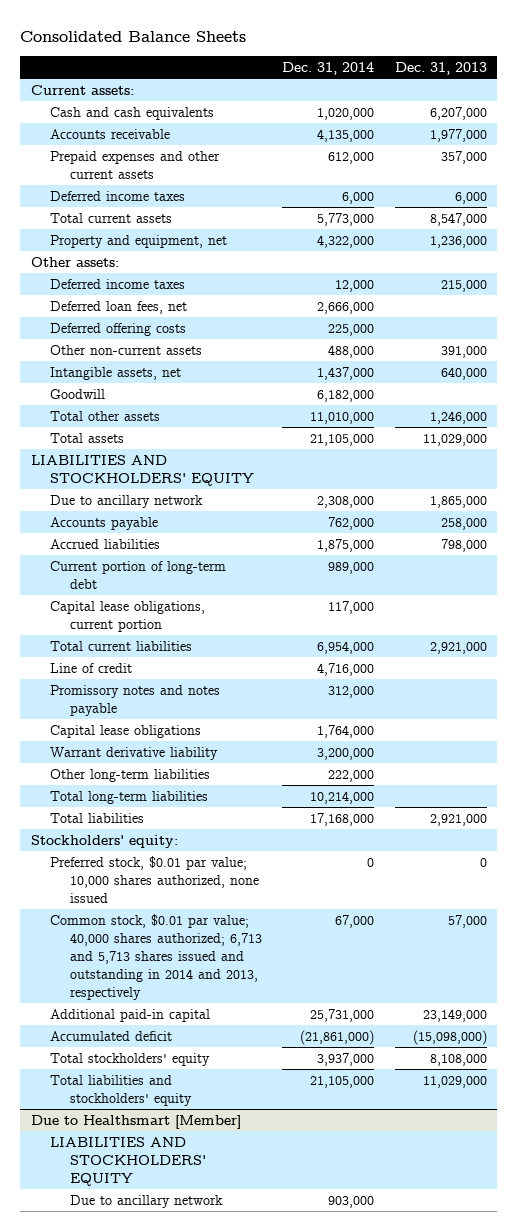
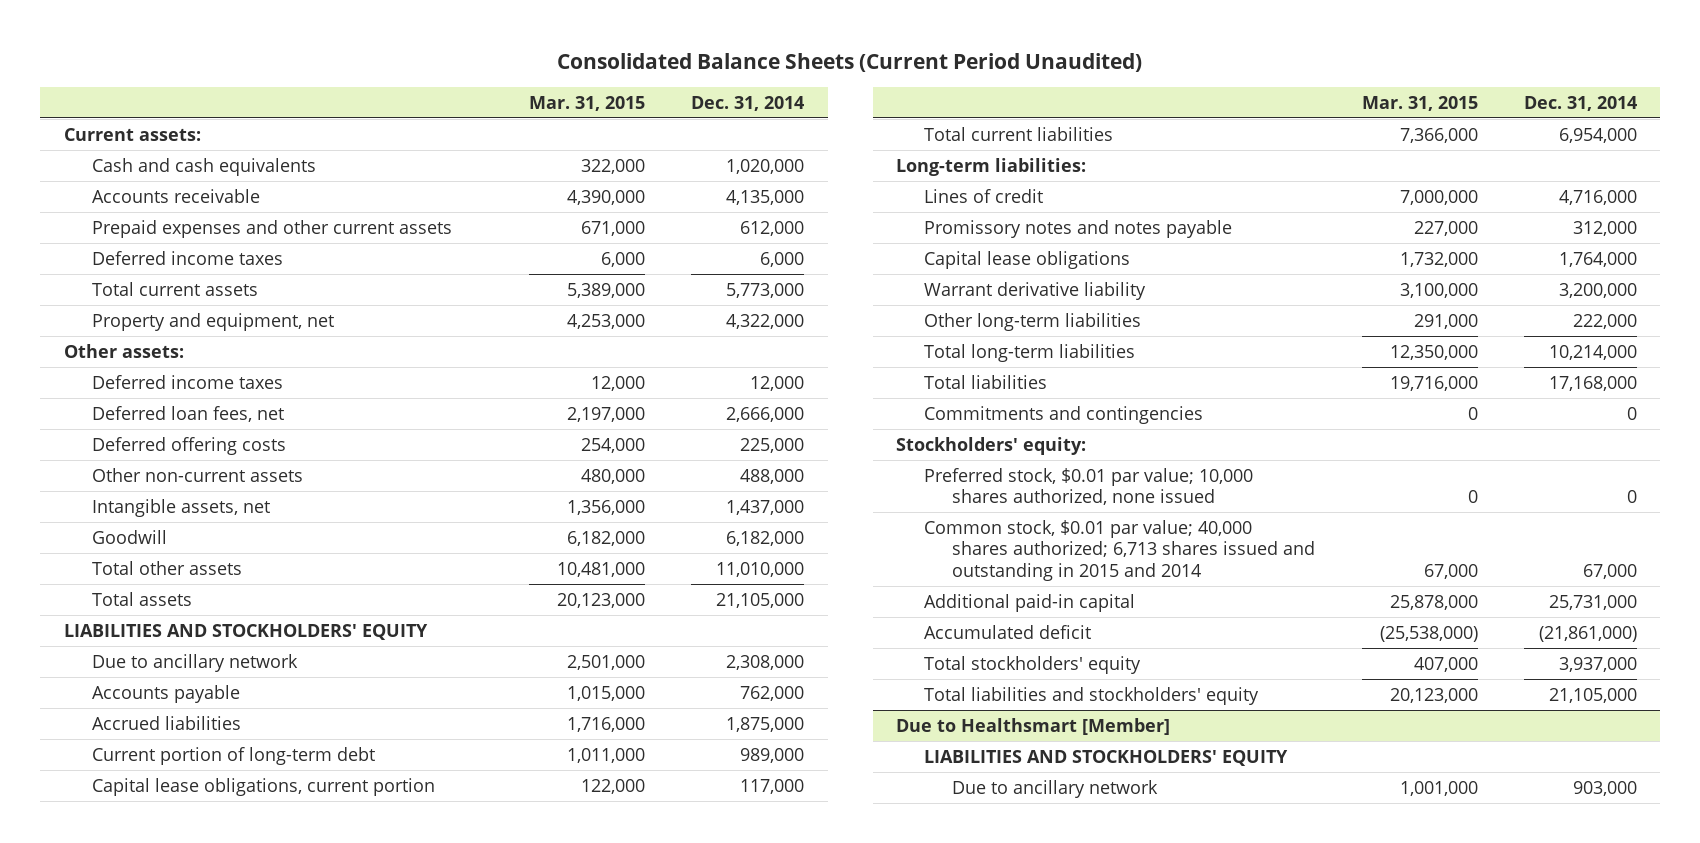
- Consolidated Balance Sheets
+ Consolidated Balance Sheets (Current Period Unaudited)
- | Dec. 31, 2014 | Dec. 31, 2013
+ | Mar. 31, 2015 | Dec. 31, 2014
- Line of credit | 4,716,000 |
+ Long-term liabilities:
+ Lines of credit | 7,000,000 | 4,716,000
+ Commitments and contingencies | 0 | 0
- Common stock, $0.01 par value; 40,000 shares authorized; 6,713 and 5,713 shares issued and outstanding in 2014 and 2013, respectively | 67,000 | 57,000
+ Common stock, $0.01 par value; 40,000 shares authorized; 6,713 shares issued and outstanding in 2015 and 2014 | 67,000 | 67,000

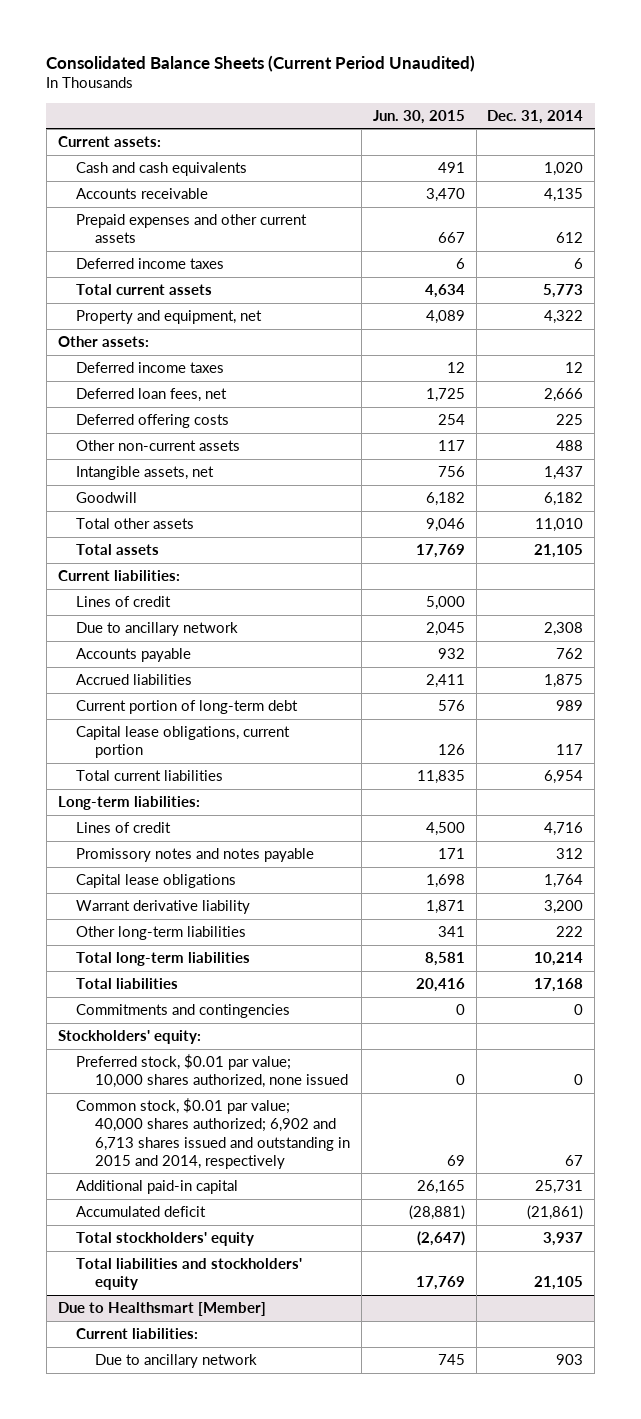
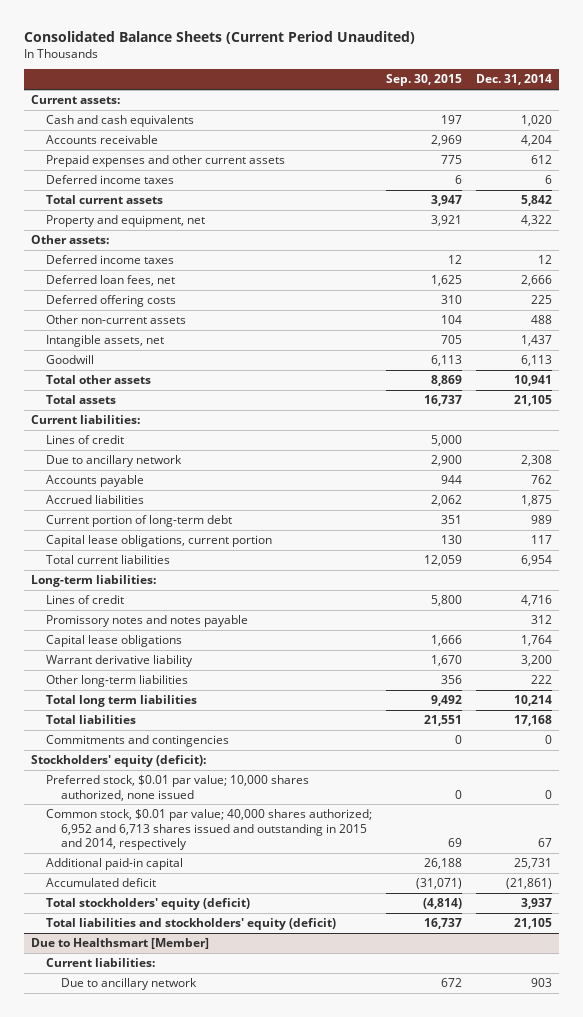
- | Jun. 30, 2015 | Dec. 31, 2014
+ | Sep. 30, 2015 | Dec. 31, 2014
- Accounts receivable | 3,470 | 4,135
+ Accounts receivable | 2,969 | 4,204
- Total current assets | 4,634 | 5,773
+ Total current assets | 3,947 | 5,842
- Goodwill | 6,182 | 6,182
- Total other assets | 9,046 | 11,010
+ Goodwill | 6,113 | 6,113
+ Total other assets | 8,869 | 10,941
- Total long-term liabilities | 8,581 | 10,214
+ Total long term liabilities | 9,492 | 10,214
- Stockholders' equity:
+ Stockholders' equity (deficit):
- Common stock, $0.01 par value; 40,000 shares authorized; 6,902 and 6,713 shares issued and outstanding in 2015 and 2014, respectively | 69 | 67
+ Common stock, $0.01 par value; 40,000 shares authorized; 6,952 and 6,713 shares issued and outstanding in 2015 and 2014, respectively | 69 | 67
- Total stockholders' equity | (2,647) | 3,937
- Total liabilities and stockholders' equity | 17,769 | 21,105
+ Total stockholders' equity (deficit) | (4,814) | 3,937
+ Total liabilities and stockholders' equity (deficit) | 16,737 | 21,105

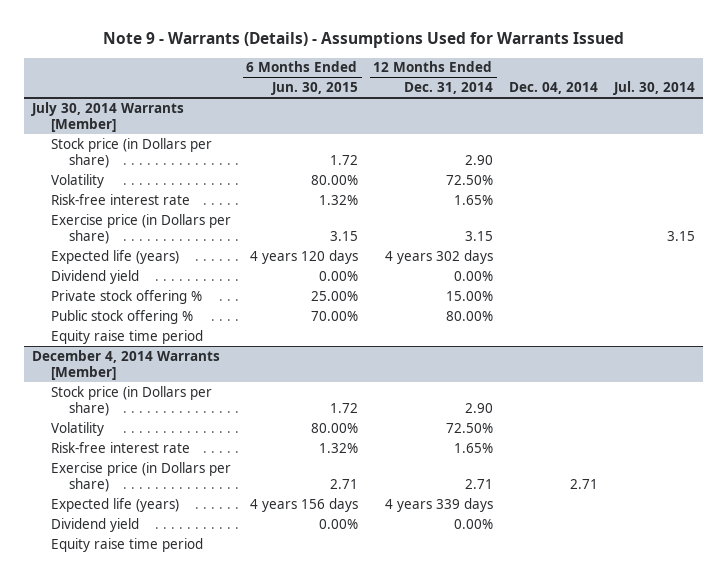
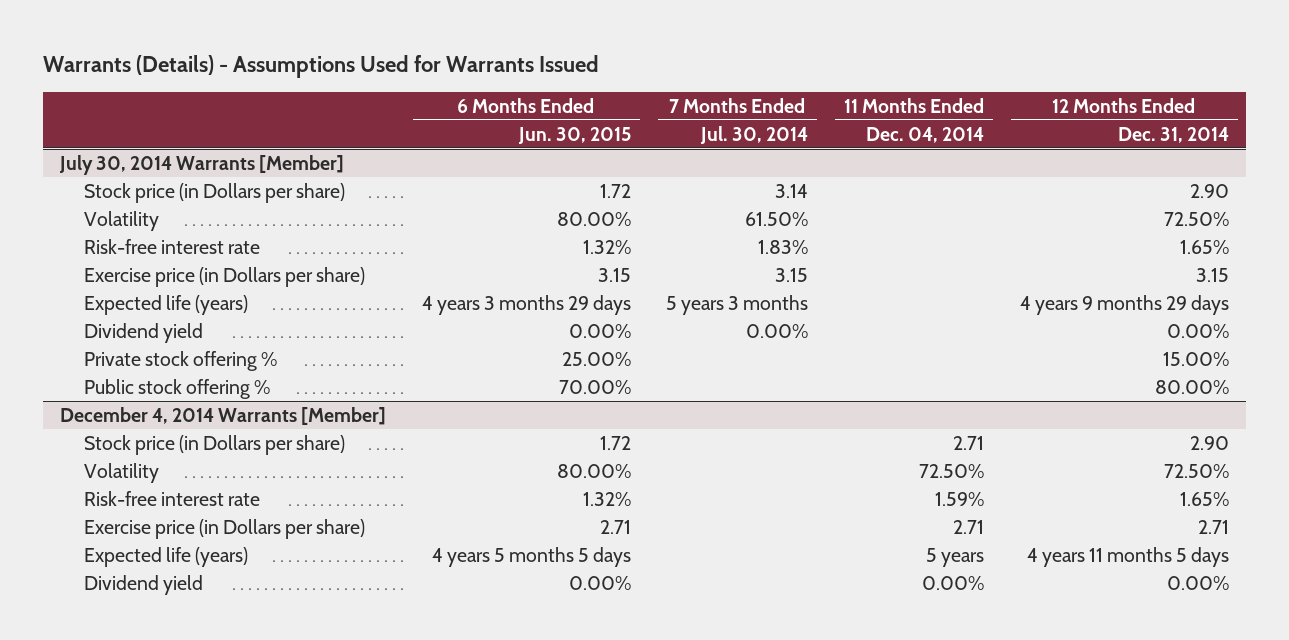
- Note 9 - Warrants (Details) - Assumptions Used for Warrants Issued
+ Warrants (Details) - Assumptions Used for Warrants Issued
- | 6 Months Ended Jun. 30, 2015 | 12 Months Ended Dec. 31, 2014 | Dec. 04, 2014 | Jul. 30, 2014
+ | 6 Months Ended Jun. 30, 2015 | 7 Months Ended Jul. 30, 2014 | 11 Months Ended Dec. 04, 2014 | 12 Months Ended Dec. 31, 2014
@ July 30, 2014 Warrants [Member]
- Expected life (years) | 4 years 120 days | 4 years 302 days | |
+ Expected life (years) | 4 years 3 months 29 days | 5 years 3 months | | 4 years 9 months 29 days
- Equity raise time period
@ December 4, 2014 Warrants [Member]
- Expected life (years) | 4 years 156 days | 4 years 339 days | |
+ Expected life (years) | 4 years 5 months 5 days | | 5 years | 4 years 11 months 5 days
- Equity raise time period

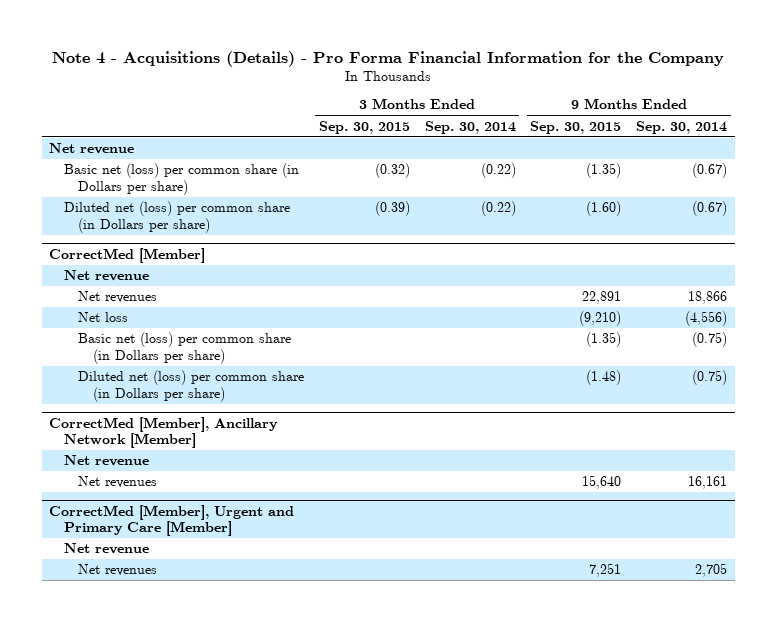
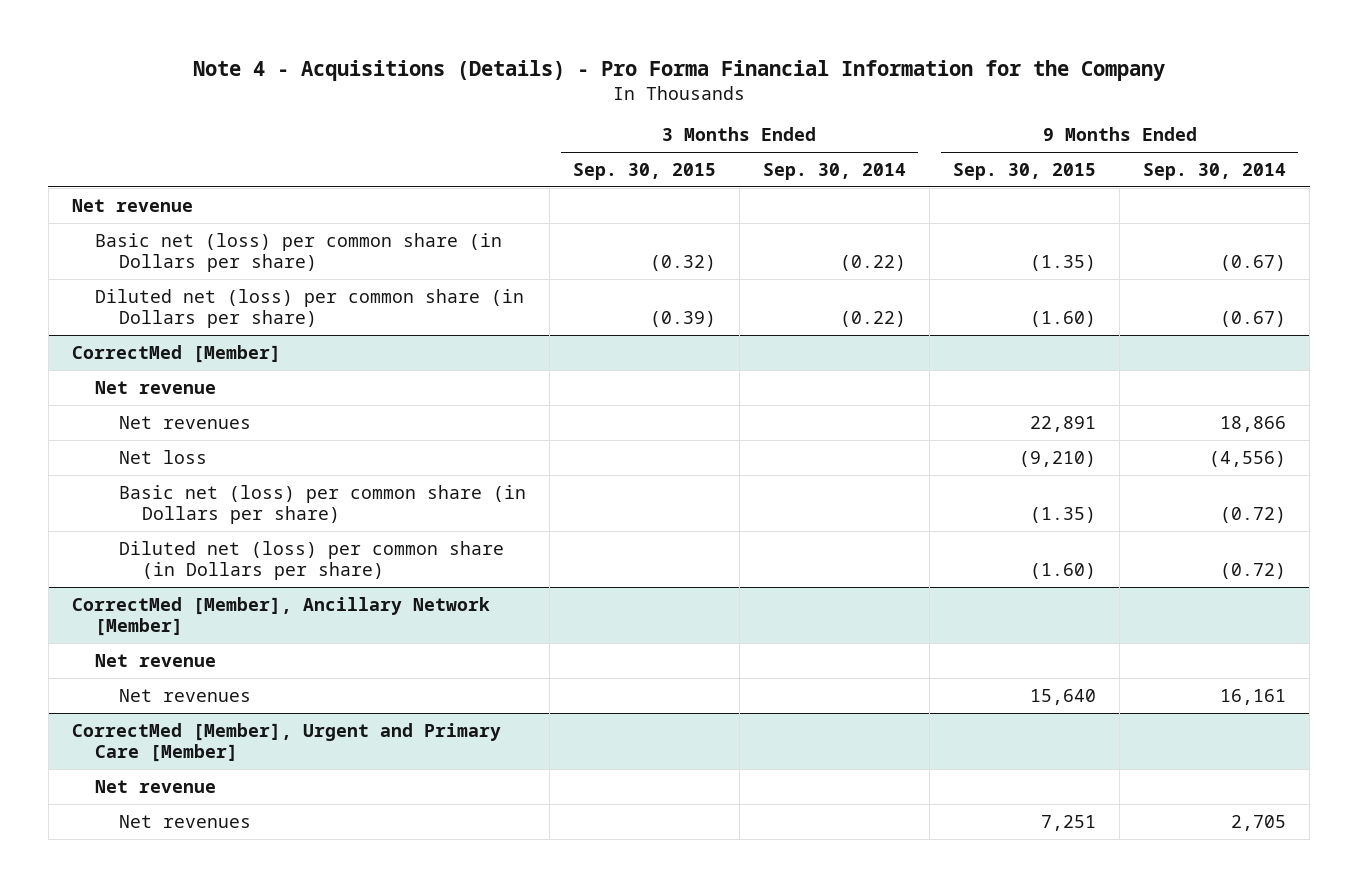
@ CorrectMed [Member]
- Basic net (loss) per common share (in Dollars per share) | | | (1.35) | (0.75)
- Diluted net (loss) per common share (in Dollars per share) | | | (1.48) | (0.75)
+ Basic net (loss) per common share (in Dollars per share) | | | (1.35) | (0.72)
+ Diluted net (loss) per common share (in Dollars per share) | | | (1.60) | (0.72)

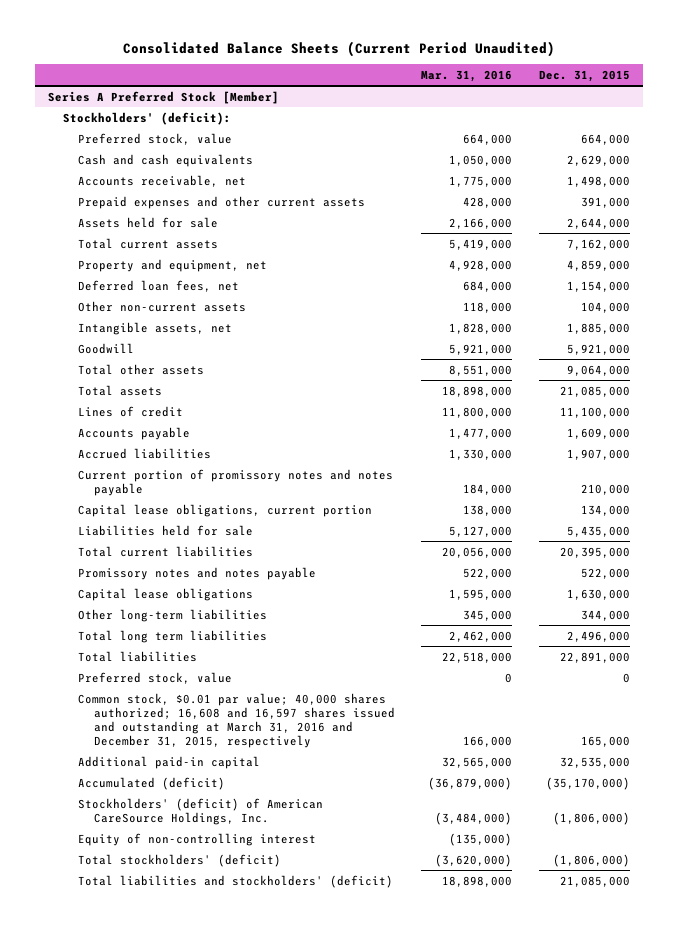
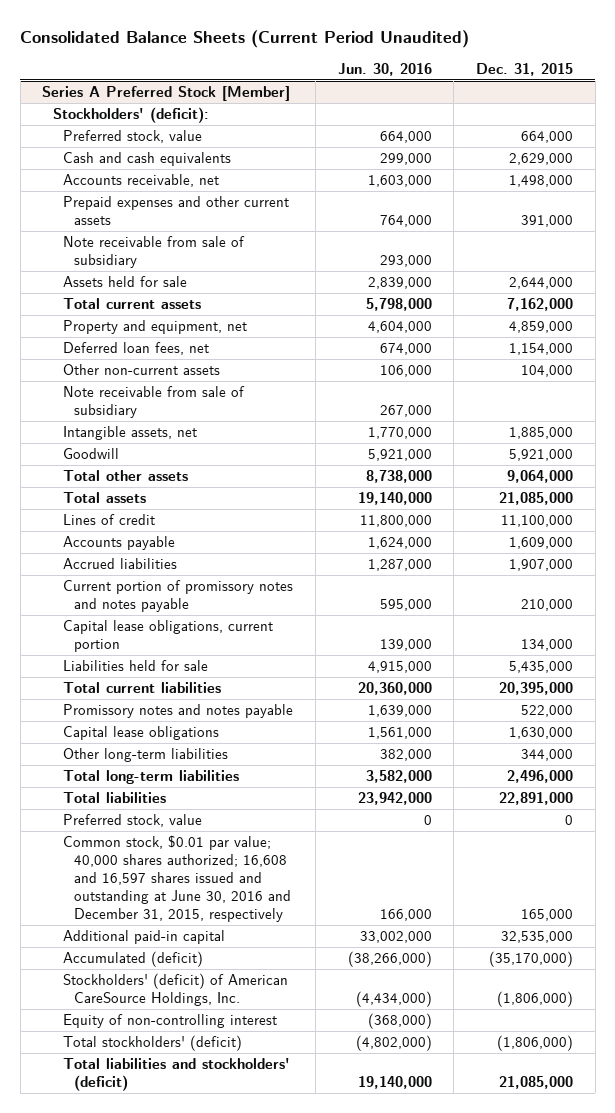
- | Mar. 31, 2016 | Dec. 31, 2015
+ | Jun. 30, 2016 | Dec. 31, 2015
@ Series A Preferred Stock [Member]
+ Note receivable from sale of subsidiary | 293,000 |
+ Note receivable from sale of subsidiary | 267,000 |
- Total long term liabilities | 2,462,000 | 2,496,000
+ Total long-term liabilities | 3,582,000 | 2,496,000
- Common stock, $0.01 par value; 40,000 shares authorized; 16,608 and 16,597 shares issued and outstanding at March 31, 2016 and December 31, 2015, respectively | 166,000 | 165,000
+ Common stock, $0.01 par value; 40,000 shares authorized; 16,608 and 16,597 shares issued and outstanding at June 30, 2016 and December 31, 2015, respectively | 166,000 | 165,000

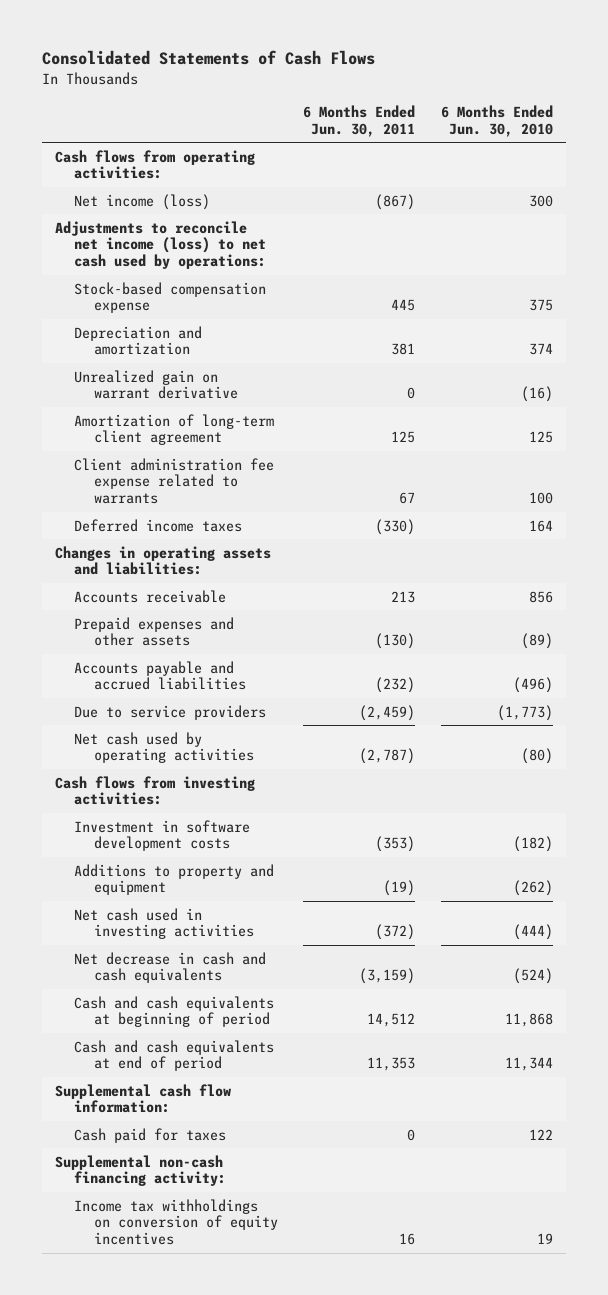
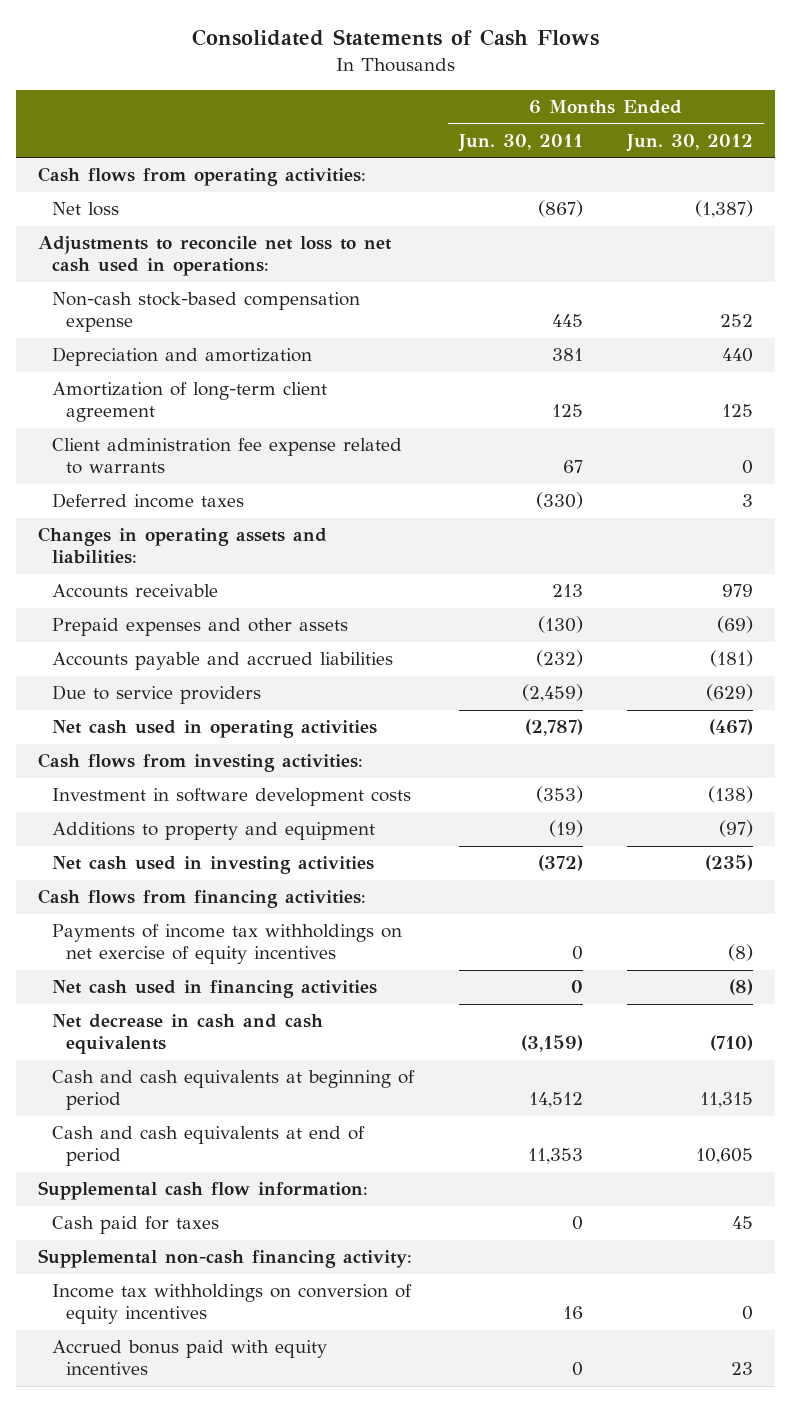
- | 6 Months Ended Jun. 30, 2011 | 6 Months Ended Jun. 30, 2010
+ | 6 Months Ended Jun. 30, 2011 | 6 Months Ended Jun. 30, 2012
- Net income (loss) | (867) | 300
- Adjustments to reconcile net income (loss) to net cash used by operations:
- Stock-based compensation expense | 445 | 375
+ Net loss | (867) | (1,387)
+ Adjustments to reconcile net loss to net cash used in operations:
+ Non-cash stock-based compensation expense | 445 | 252
- Unrealized gain on warrant derivative | 0 | (16)
- Net cash used by operating activities | (2,787) | (80)
+ Net cash used in operating activities | (2,787) | (467)
+ Cash flows from financing activities:
+ Payments of income tax withholdings on net exercise of equity incentives | 0 | (8)
+ Net cash used in financing activities | 0 | (8)
+ Accrued bonus paid with equity incentives | 0 | 23

